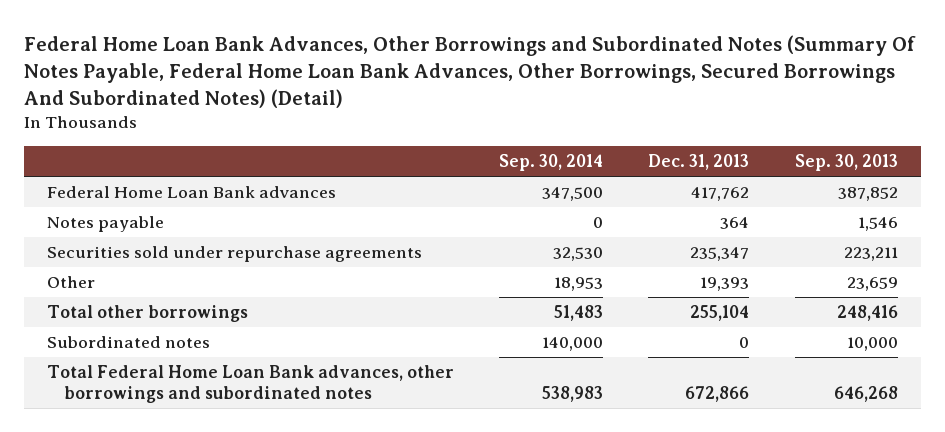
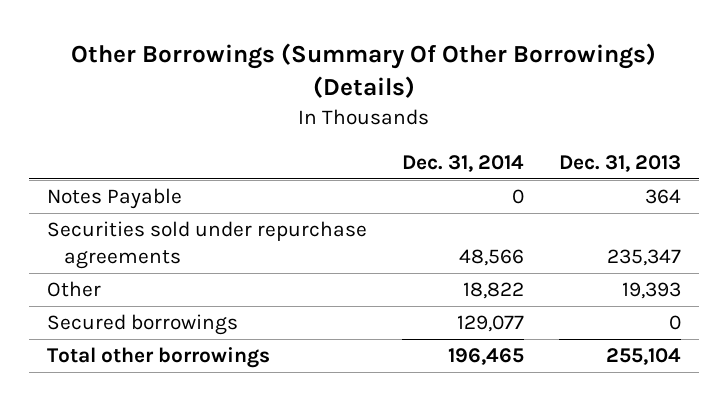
- Federal Home Loan Bank Advances, Other Borrowings and Subordinated Notes (Summary Of Notes Payable, Federal Home Loan Bank Advances, Other Borrowings, Secured Borrowings And Subordinated Notes) (Detail)
+ Other Borrowings (Summary Of Other Borrowings) (Details)
- | Sep. 30, 2014 | Dec. 31, 2013 | Sep. 30, 2013
+ | Dec. 31, 2014 | Dec. 31, 2013
- Federal Home Loan Bank advances | 347,500 | 417,762 | 387,852
- Notes payable | 0 | 364 | 1,546
+ Notes Payable | 0 | 364
+ Secured borrowings | 129,077 | 0
- Subordinated notes | 140,000 | 0 | 10,000
- Total Federal Home Loan Bank advances, other borrowings and subordinated notes | 538,983 | 672,866 | 646,268

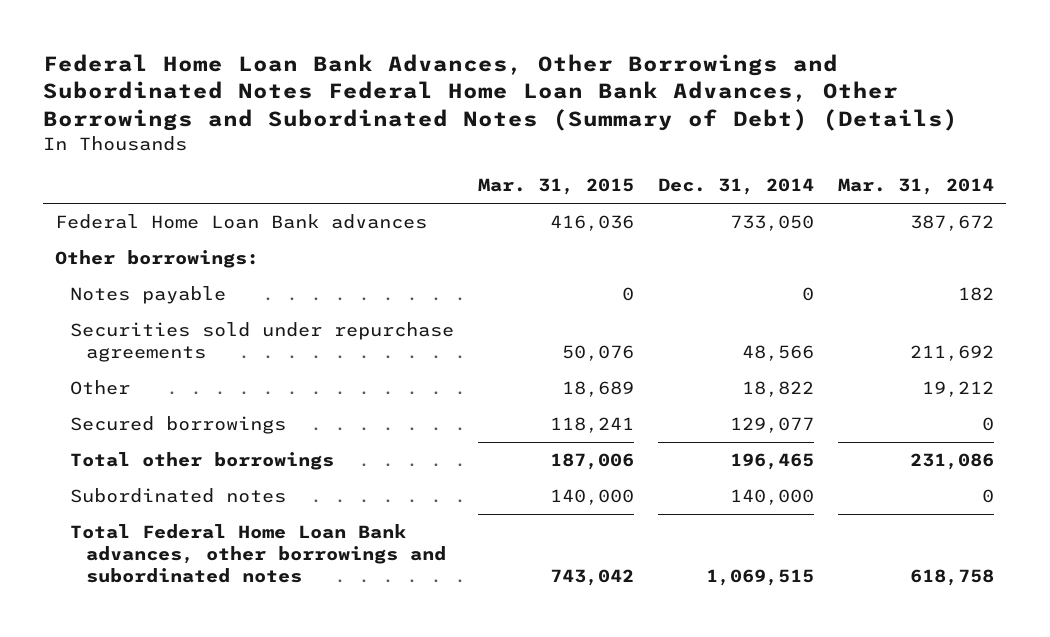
- Other Borrowings (Summary Of Other Borrowings) (Details)
+ Federal Home Loan Bank Advances, Other Borrowings and Subordinated Notes Federal Home Loan Bank Advances, Other Borrowings and Subordinated Notes (Summary of Debt) (Details)
- | Dec. 31, 2014 | Dec. 31, 2013
+ | Mar. 31, 2015 | Dec. 31, 2014 | Mar. 31, 2014
- Notes Payable | 0 | 364
+ Federal Home Loan Bank advances | 416,036 | 733,050 | 387,672
+ Other borrowings:
+ Notes payable | 0 | 0 | 182
+ Subordinated notes | 140,000 | 140,000 | 0
+ Total Federal Home Loan Bank advances, other borrowings and subordinated notes | 743,042 | 1,069,515 | 618,758

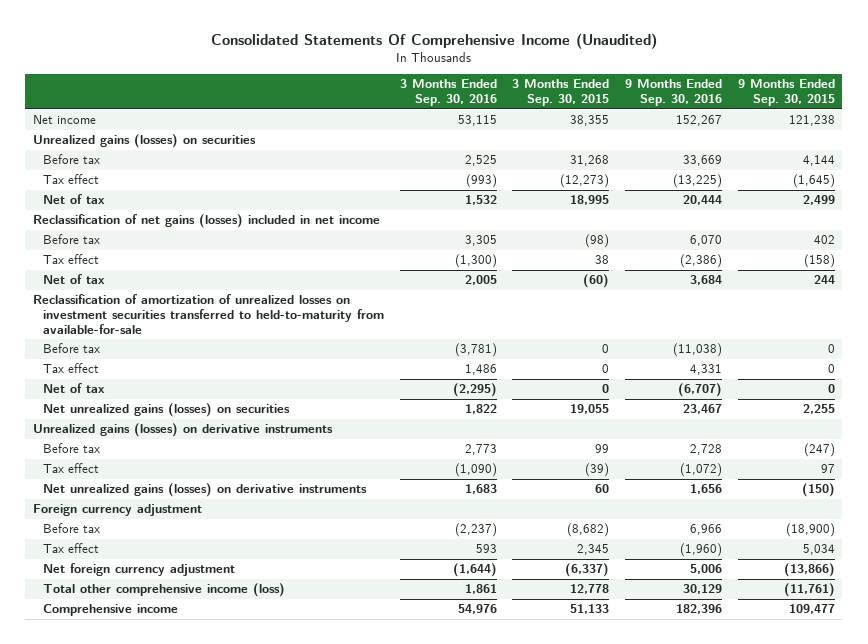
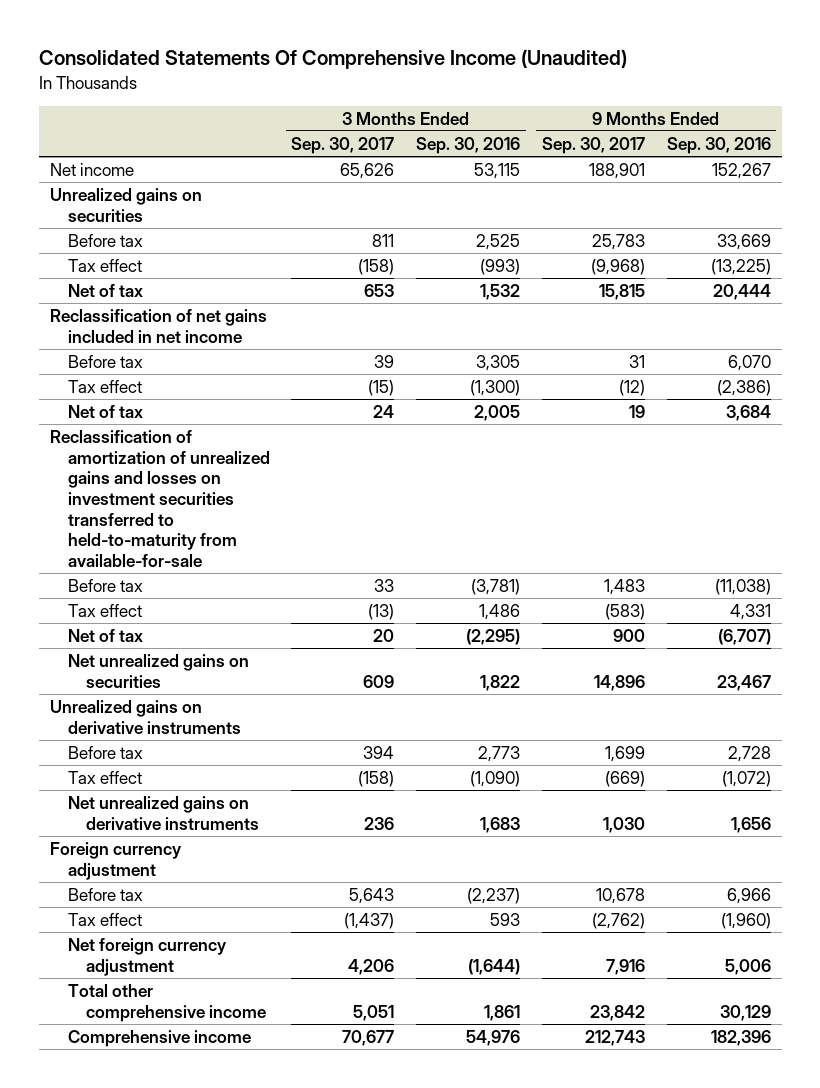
- | 3 Months Ended Sep. 30, 2016 | 3 Months Ended Sep. 30, 2015 | 9 Months Ended Sep. 30, 2016 | 9 Months Ended Sep. 30, 2015
+ | 3 Months Ended Sep. 30, 2017 | 3 Months Ended Sep. 30, 2016 | 9 Months Ended Sep. 30, 2017 | 9 Months Ended Sep. 30, 2016
- Unrealized gains (losses) on securities
+ Unrealized gains on securities
- Reclassification of net gains (losses) included in net income
+ Reclassification of net gains included in net income
- Reclassification of amortization of unrealized losses on investment securities transferred to held-to-maturity from available-for-sale
+ Reclassification of amortization of unrealized gains and losses on investment securities transferred to held-to-maturity from available-for-sale
- Net unrealized gains (losses) on securities | 1,822 | 19,055 | 23,467 | 2,255
- Unrealized gains (losses) on derivative instruments
+ Net unrealized gains on securities | 609 | 1,822 | 14,896 | 23,467
+ Unrealized gains on derivative instruments
- Net unrealized gains (losses) on derivative instruments | 1,683 | 60 | 1,656 | (150)
+ Net unrealized gains on derivative instruments | 236 | 1,683 | 1,030 | 1,656
- Total other comprehensive income (loss) | 1,861 | 12,778 | 30,129 | (11,761)
+ Total other comprehensive income | 5,051 | 1,861 | 23,842 | 30,129

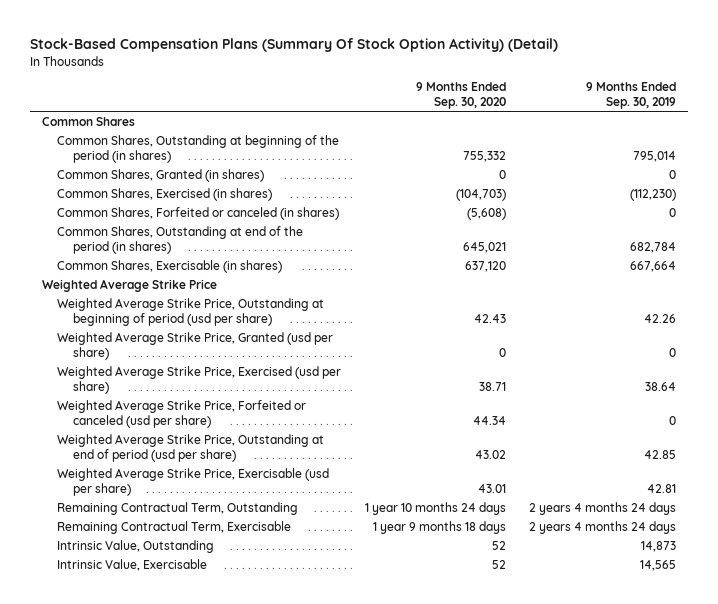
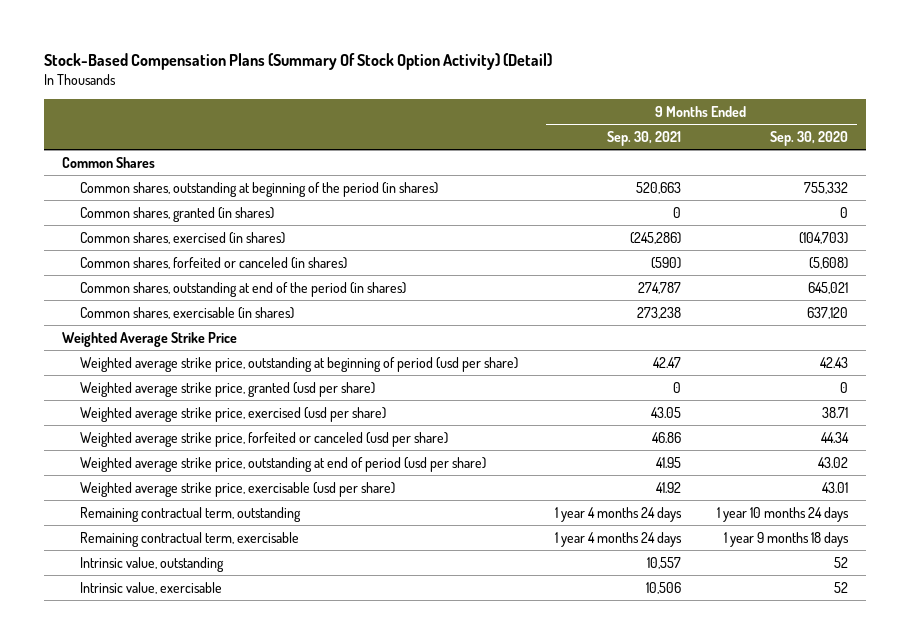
- | 9 Months Ended Sep. 30, 2020 | 9 Months Ended Sep. 30, 2019
+ | 9 Months Ended Sep. 30, 2021 | 9 Months Ended Sep. 30, 2020
- Common Shares, Outstanding at beginning of the period (in shares) | 755,332 | 795,014
- Common Shares, Granted (in shares) | 0 | 0
- Common Shares, Exercised (in shares) | (104,703) | (112,230)
- Common Shares, Forfeited or canceled (in shares) | (5,608) | 0
- Common Shares, Outstanding at end of the period (in shares) | 645,021 | 682,784
- Common Shares, Exercisable (in shares) | 637,120 | 667,664
+ Common shares, outstanding at beginning of the period (in shares) | 520,663 | 755,332
+ Common shares, granted (in shares) | 0 | 0
+ Common shares, exercised (in shares) | (245,286) | (104,703)
+ Common shares, forfeited or canceled (in shares) | (590) | (5,608)
+ Common shares, outstanding at end of the period (in shares) | 274,787 | 645,021
+ Common shares, exercisable (in shares) | 273,238 | 637,120
- Weighted Average Strike Price, Outstanding at beginning of period (usd per share) | 42.43 | 42.26
- Weighted Average Strike Price, Granted (usd per share) | 0 | 0
- Weighted Average Strike Price, Exercised (usd per share) | 38.71 | 38.64
- Weighted Average Strike Price, Forfeited or canceled (usd per share) | 44.34 | 0
- Weighted Average Strike Price, Outstanding at end of period (usd per share) | 43.02 | 42.85
- Weighted Average Strike Price, Exercisable (usd per share) | 43.01 | 42.81
- Remaining Contractual Term, Outstanding | 1 year 10 months 24 days | 2 years 4 months 24 days
- Remaining Contractual Term, Exercisable | 1 year 9 months 18 days | 2 years 4 months 24 days
- Intrinsic Value, Outstanding | 52 | 14,873
- Intrinsic Value, Exercisable | 52 | 14,565
+ Weighted average strike price, outstanding at beginning of period (usd per share) | 42.47 | 42.43
+ Weighted average strike price, granted (usd per share) | 0 | 0
+ Weighted average strike price, exercised (usd per share) | 43.05 | 38.71
+ Weighted average strike price, forfeited or canceled (usd per share) | 46.86 | 44.34
+ Weighted average strike price, outstanding at end of period (usd per share) | 41.95 | 43.02
+ Weighted average strike price, exercisable (usd per share) | 41.92 | 43.01
+ Remaining contractual term, outstanding | 1 year 4 months 24 days | 1 year 10 months 24 days
+ Remaining contractual term, exercisable | 1 year 4 months 24 days | 1 year 9 months 18 days
+ Intrinsic value, outstanding | 10,557 | 52
+ Intrinsic value, exercisable | 10,506 | 52

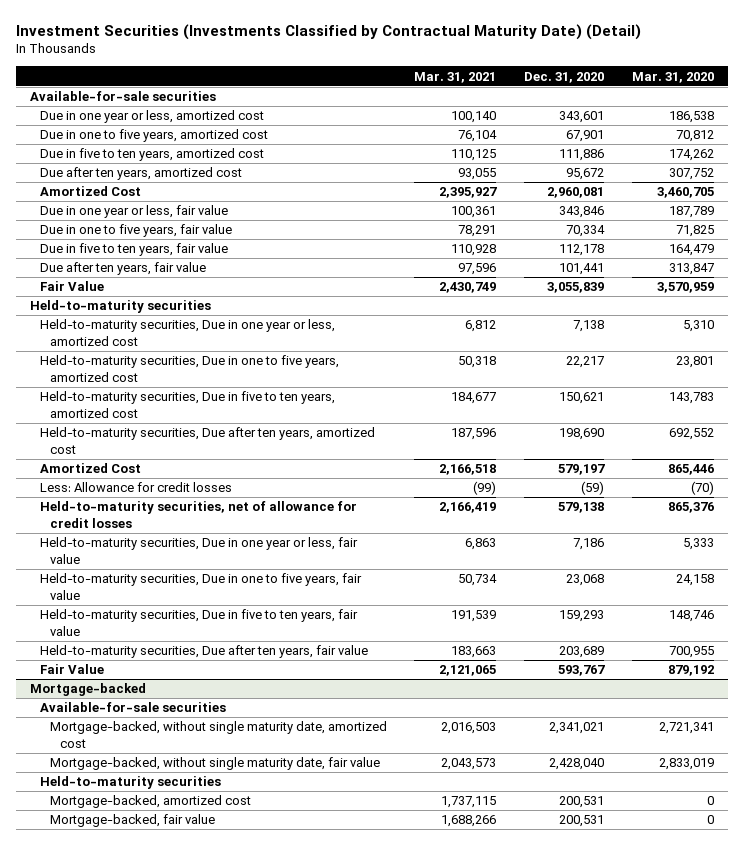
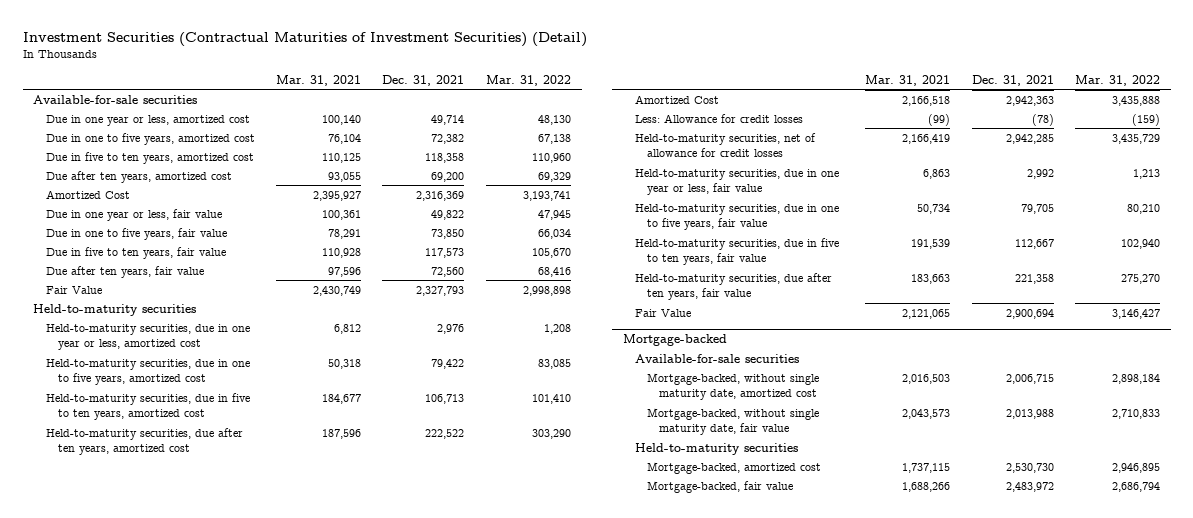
- Investment Securities (Investments Classified by Contractual Maturity Date) (Detail)
+ Investment Securities (Contractual Maturities of Investment Securities) (Detail)
- | Mar. 31, 2021 | Dec. 31, 2020 | Mar. 31, 2020
+ | Mar. 31, 2021 | Dec. 31, 2021 | Mar. 31, 2022
- Held-to-maturity securities, Due in one year or less, amortized cost | 6,812 | 7,138 | 5,310
- Held-to-maturity securities, Due in one to five years, amortized cost | 50,318 | 22,217 | 23,801
- Held-to-maturity securities, Due in five to ten years, amortized cost | 184,677 | 150,621 | 143,783
- Held-to-maturity securities, Due after ten years, amortized cost | 187,596 | 198,690 | 692,552
+ Held-to-maturity securities, due in one year or less, amortized cost | 6,812 | 2,976 | 1,208
+ Held-to-maturity securities, due in one to five years, amortized cost | 50,318 | 79,422 | 83,085
+ Held-to-maturity securities, due in five to ten years, amortized cost | 184,677 | 106,713 | 101,410
+ Held-to-maturity securities, due after ten years, amortized cost | 187,596 | 222,522 | 303,290
- Held-to-maturity securities, Due in one year or less, fair value | 6,863 | 7,186 | 5,333
- Held-to-maturity securities, Due in one to five years, fair value | 50,734 | 23,068 | 24,158
- Held-to-maturity securities, Due in five to ten years, fair value | 191,539 | 159,293 | 148,746
- Held-to-maturity securities, Due after ten years, fair value | 183,663 | 203,689 | 700,955
+ Held-to-maturity securities, due in one year or less, fair value | 6,863 | 2,992 | 1,213
+ Held-to-maturity securities, due in one to five years, fair value | 50,734 | 79,705 | 80,210
+ Held-to-maturity securities, due in five to ten years, fair value | 191,539 | 112,667 | 102,940
+ Held-to-maturity securities, due after ten years, fair value | 183,663 | 221,358 | 275,270

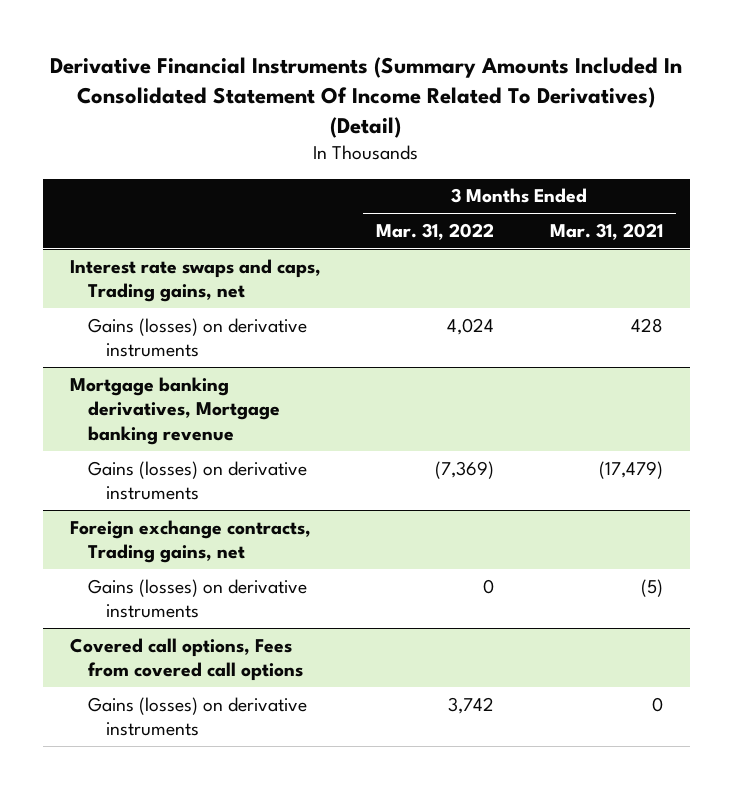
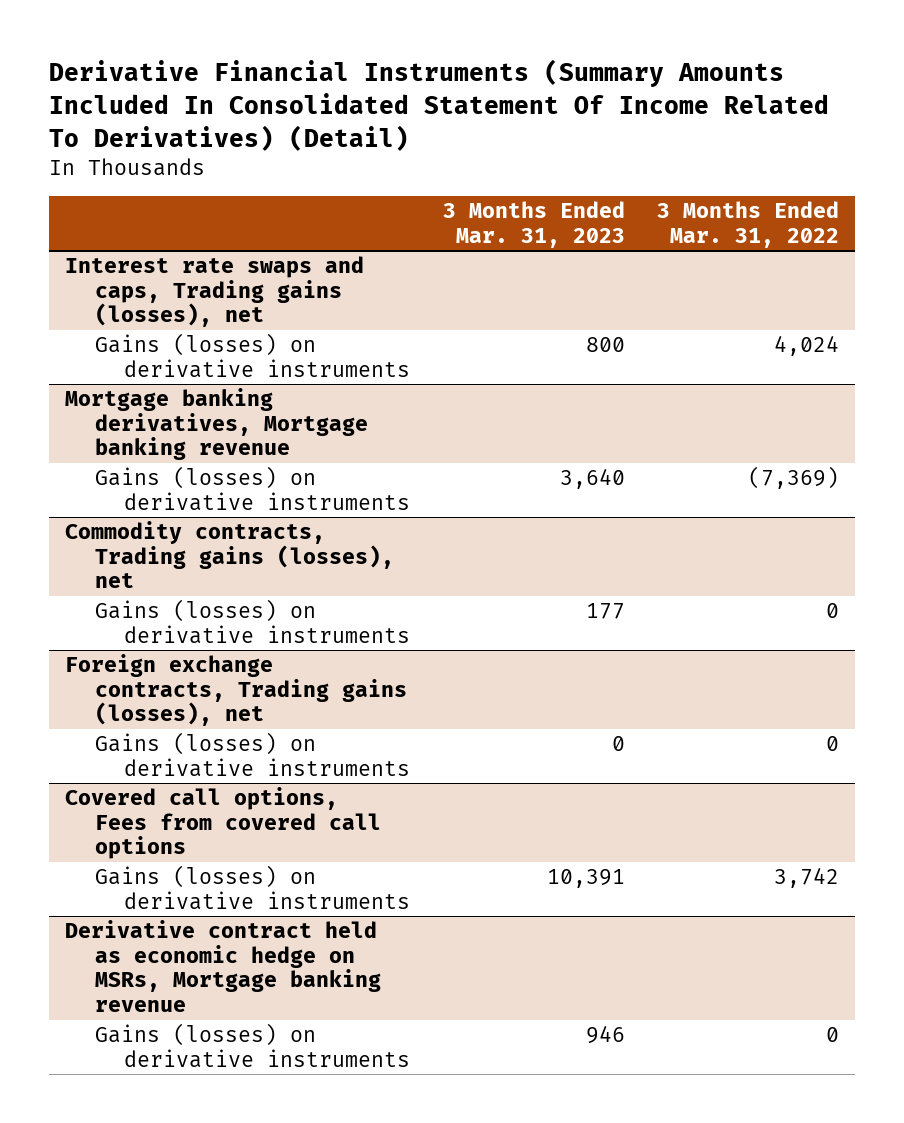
- | 3 Months Ended Mar. 31, 2022 | 3 Months Ended Mar. 31, 2021
+ | 3 Months Ended Mar. 31, 2023 | 3 Months Ended Mar. 31, 2022
- Interest rate swaps and caps, Trading gains, net
+ Interest rate swaps and caps, Trading gains (losses), net
- Foreign exchange contracts, Trading gains, net
+ Commodity contracts, Trading gains (losses), net
+ Foreign exchange contracts, Trading gains (losses), net
+ Gains (losses) on derivative instruments | 0 | 0
+ Derivative contract held as economic hedge on MSRs, Mortgage banking revenue
+ Gains (losses) on derivative instruments | 946 | 0

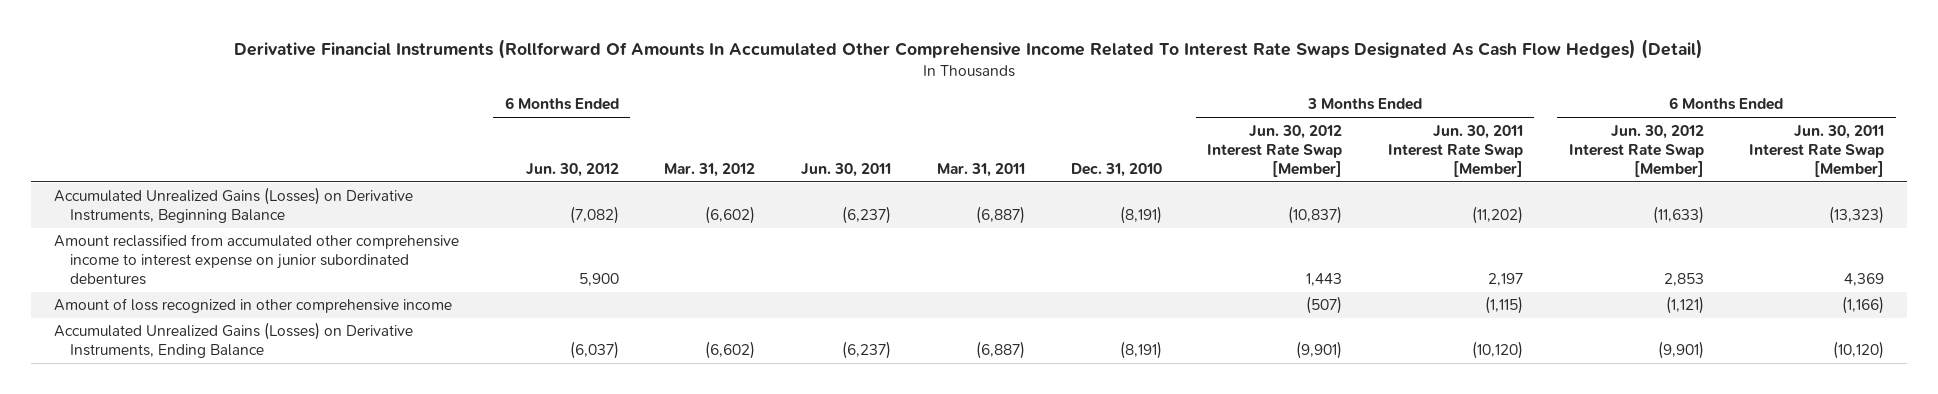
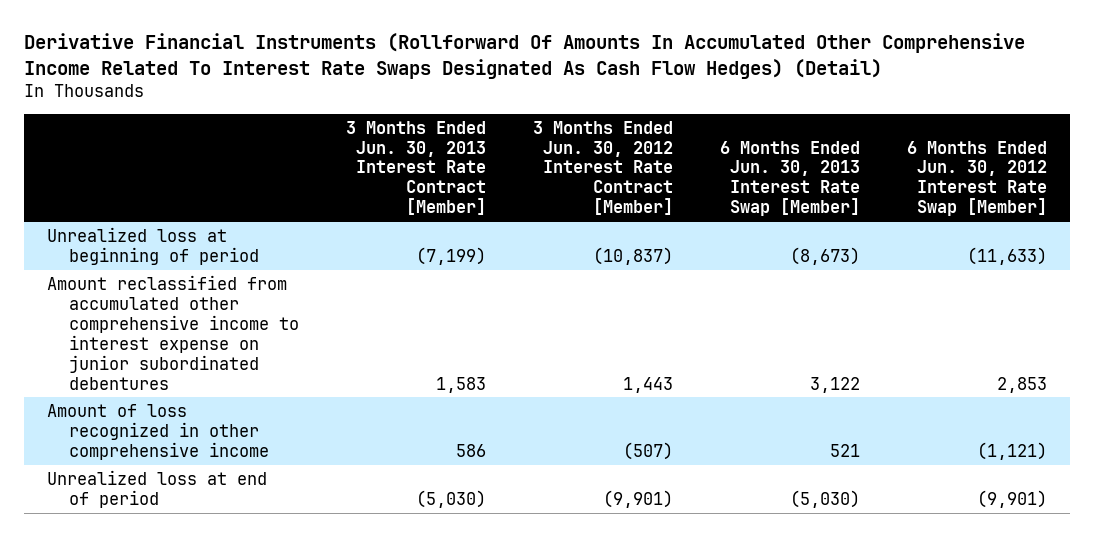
- | 6 Months Ended Jun. 30, 2012 | Mar. 31, 2012 | Jun. 30, 2011 | Mar. 31, 2011 | Dec. 31, 2010 | 3 Months Ended Jun. 30, 2012 Interest Rate Swap [Member] | 3 Months Ended Jun. 30, 2011 Interest Rate Swap [Member] | 6 Months Ended Jun. 30, 2012 Interest Rate Swap [Member] | 6 Months Ended Jun. 30, 2011 Interest Rate Swap [Member]
+ | 3 Months Ended Jun. 30, 2013 Interest Rate Contract [Member] | 3 Months Ended Jun. 30, 2012 Interest Rate Contract [Member] | 6 Months Ended Jun. 30, 2013 Interest Rate Swap [Member] | 6 Months Ended Jun. 30, 2012 Interest Rate Swap [Member]
- Accumulated Unrealized Gains (Losses) on Derivative Instruments, Beginning Balance | (7,082) | (6,602) | (6,237) | (6,887) | (8,191) | (10,837) | (11,202) | (11,633) | (13,323)
+ Unrealized loss at beginning of period | (7,199) | (10,837) | (8,673) | (11,633)
- Accumulated Unrealized Gains (Losses) on Derivative Instruments, Ending Balance | (6,037) | (6,602) | (6,237) | (6,887) | (8,191) | (9,901) | (10,120) | (9,901) | (10,120)
+ Unrealized loss at end of period | (5,030) | (9,901) | (5,030) | (9,901)

